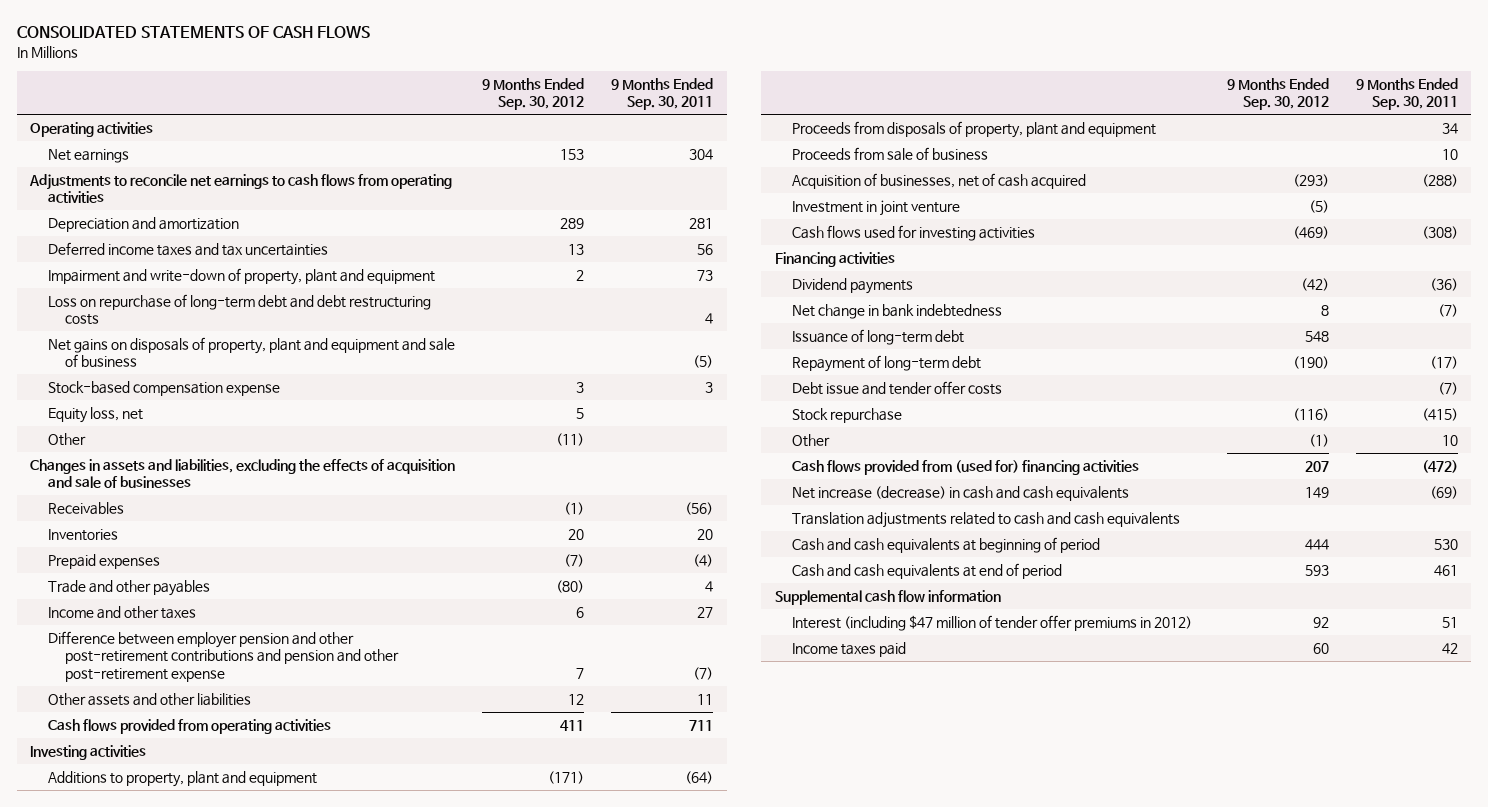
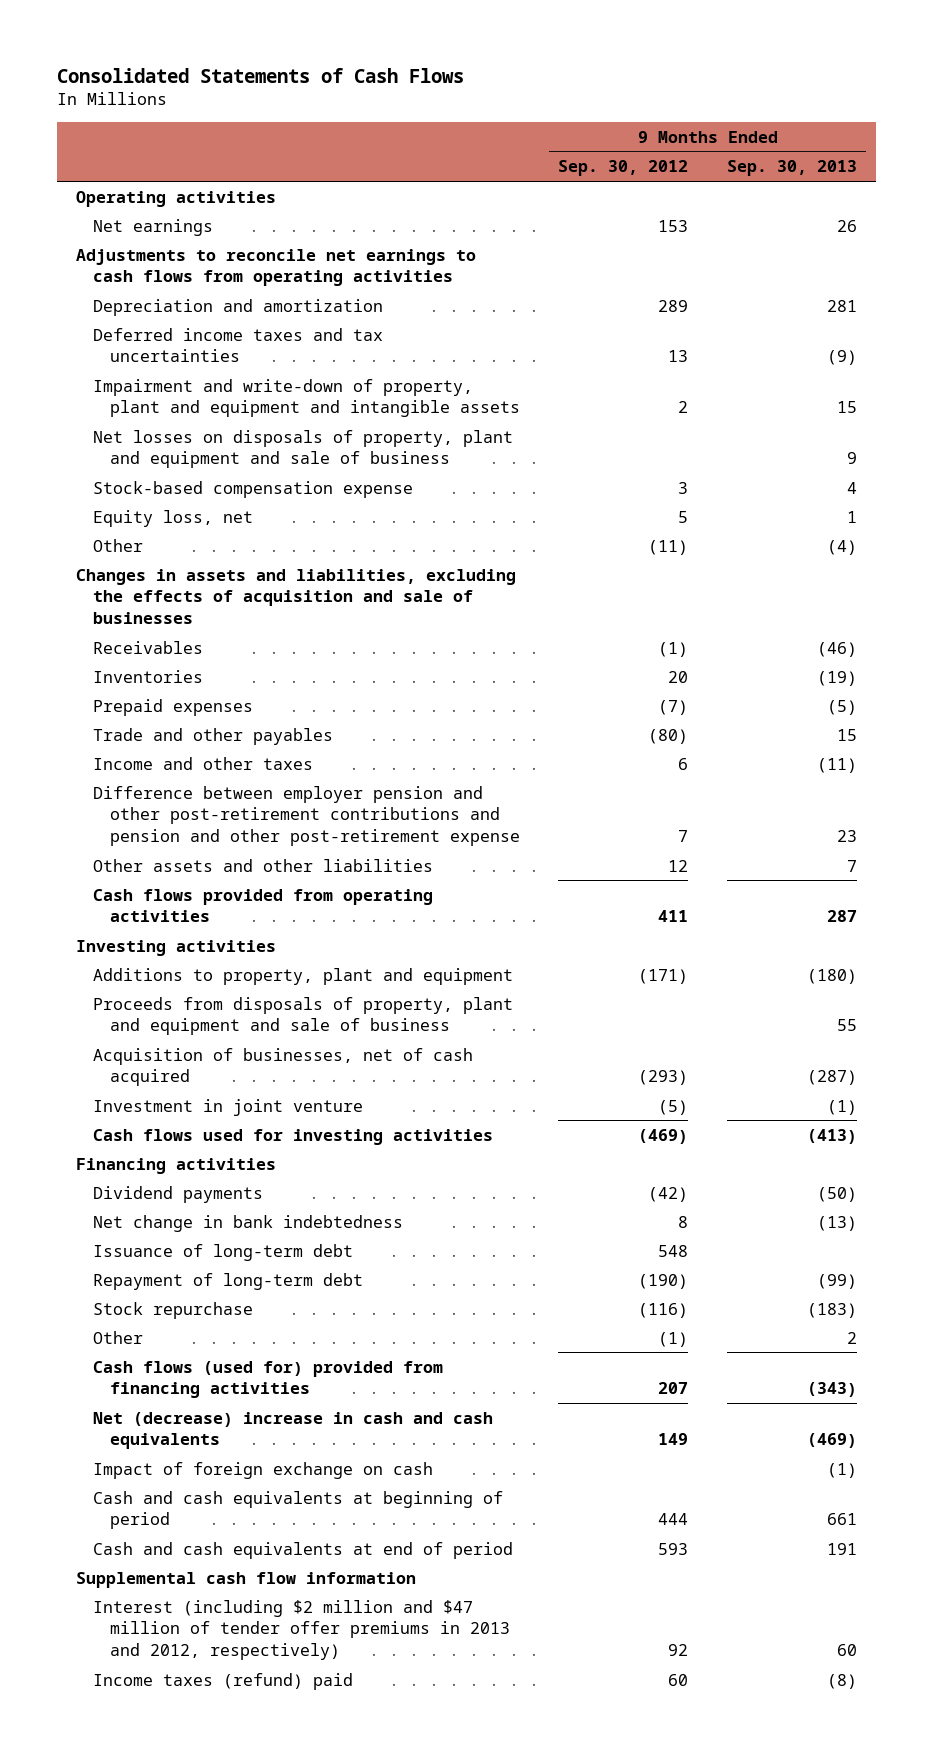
- CONSOLIDATED STATEMENTS OF CASH FLOWS
+ Consolidated Statements of Cash Flows
- | 9 Months Ended Sep. 30, 2012 | 9 Months Ended Sep. 30, 2011
+ | 9 Months Ended Sep. 30, 2012 | 9 Months Ended Sep. 30, 2013
- Impairment and write-down of property, plant and equipment | 2 | 73
- Loss on repurchase of long-term debt and debt restructuring costs | | 4
- Net gains on disposals of property, plant and equipment and sale of business | | (5)
+ Impairment and write-down of property, plant and equipment and intangible assets | 2 | 15
+ Net losses on disposals of property, plant and equipment and sale of business | | 9
- Proceeds from disposals of property, plant and equipment | | 34
- Proceeds from sale of business | | 10
+ Proceeds from disposals of property, plant and equipment and sale of business | | 55
- Debt issue and tender offer costs | | (7)
- Cash flows provided from (used for) financing activities | 207 | (472)
- Net increase (decrease) in cash and cash equivalents | 149 | (69)
- Translation adjustments related to cash and cash equivalents
+ Cash flows (used for) provided from financing activities | 207 | (343)
+ Net (decrease) increase in cash and cash equivalents | 149 | (469)
+ Impact of foreign exchange on cash | | (1)
- Interest (including $47 million of tender offer premiums in 2012) | 92 | 51
- Income taxes paid | 60 | 42
+ Interest (including $2 million and $47 million of tender offer premiums in 2013 and 2012, respectively) | 92 | 60
+ Income taxes (refund) paid | 60 | (8)

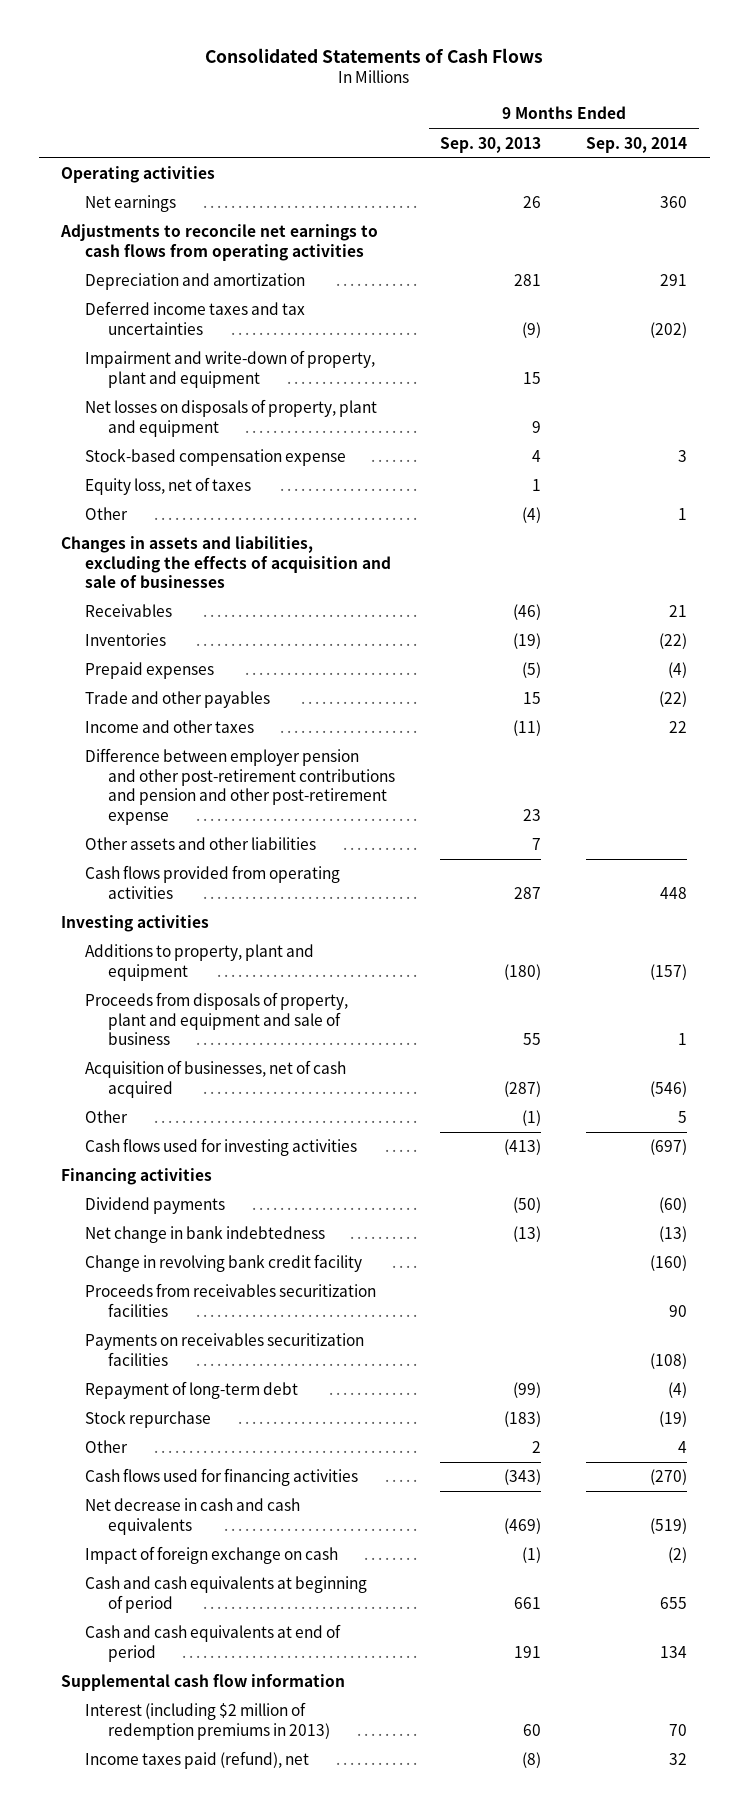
- | 9 Months Ended Sep. 30, 2012 | 9 Months Ended Sep. 30, 2013
+ | 9 Months Ended Sep. 30, 2013 | 9 Months Ended Sep. 30, 2014
- Impairment and write-down of property, plant and equipment and intangible assets | 2 | 15
- Net losses on disposals of property, plant and equipment and sale of business | | 9
+ Impairment and write-down of property, plant and equipment | 15 |
+ Net losses on disposals of property, plant and equipment | 9 |
- Equity loss, net | 5 | 1
+ Equity loss, net of taxes | 1 |
- Investment in joint venture | (5) | (1)
+ Other | (1) | 5
- Issuance of long-term debt | 548 |
+ Change in revolving bank credit facility | | (160)
+ Proceeds from receivables securitization facilities | | 90
+ Payments on receivables securitization facilities | | (108)
- Cash flows (used for) provided from financing activities | 207 | (343)
- Net (decrease) increase in cash and cash equivalents | 149 | (469)
+ Cash flows used for financing activities | (343) | (270)
+ Net decrease in cash and cash equivalents | (469) | (519)
- Interest (including $2 million and $47 million of tender offer premiums in 2013 and 2012, respectively) | 92 | 60
- Income taxes (refund) paid | 60 | (8)
+ Interest (including $2 million of redemption premiums in 2013) | 60 | 70
+ Income taxes paid (refund), net | (8) | 32

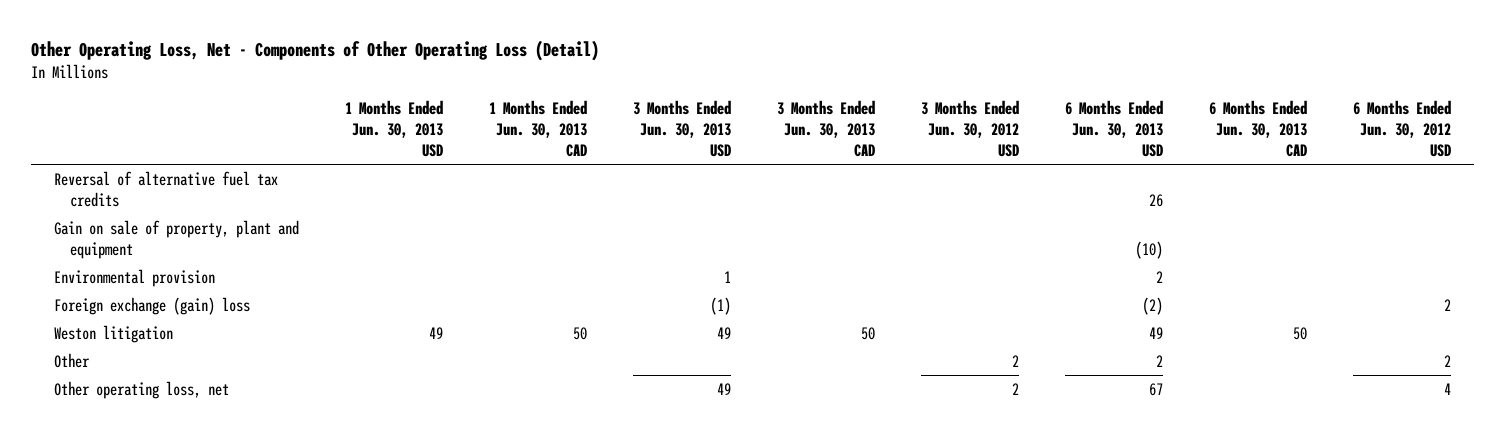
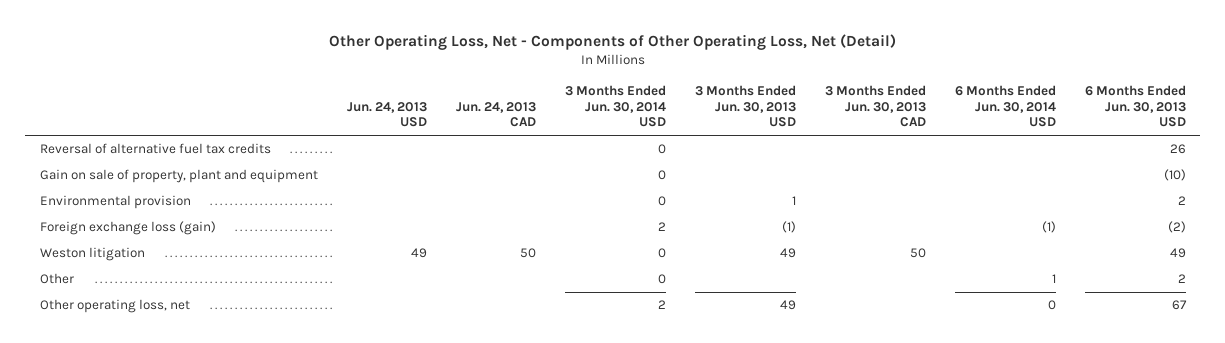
- Other Operating Loss, Net - Components of Other Operating Loss (Detail)
+ Other Operating Loss, Net - Components of Other Operating Loss, Net (Detail)
- | 1 Months Ended Jun. 30, 2013 USD | 1 Months Ended Jun. 30, 2013 CAD | 3 Months Ended Jun. 30, 2013 USD | 3 Months Ended Jun. 30, 2013 CAD | 3 Months Ended Jun. 30, 2012 USD | 6 Months Ended Jun. 30, 2013 USD | 6 Months Ended Jun. 30, 2013 CAD | 6 Months Ended Jun. 30, 2012 USD
+ | Jun. 24, 2013 USD | Jun. 24, 2013 CAD | 3 Months Ended Jun. 30, 2014 USD | 3 Months Ended Jun. 30, 2013 USD | 3 Months Ended Jun. 30, 2013 CAD | 6 Months Ended Jun. 30, 2014 USD | 6 Months Ended Jun. 30, 2013 USD
- Foreign exchange (gain) loss | | | (1) | | | (2) | | 2
+ Foreign exchange loss (gain) | | | 2 | (1) | | (1) | (2)

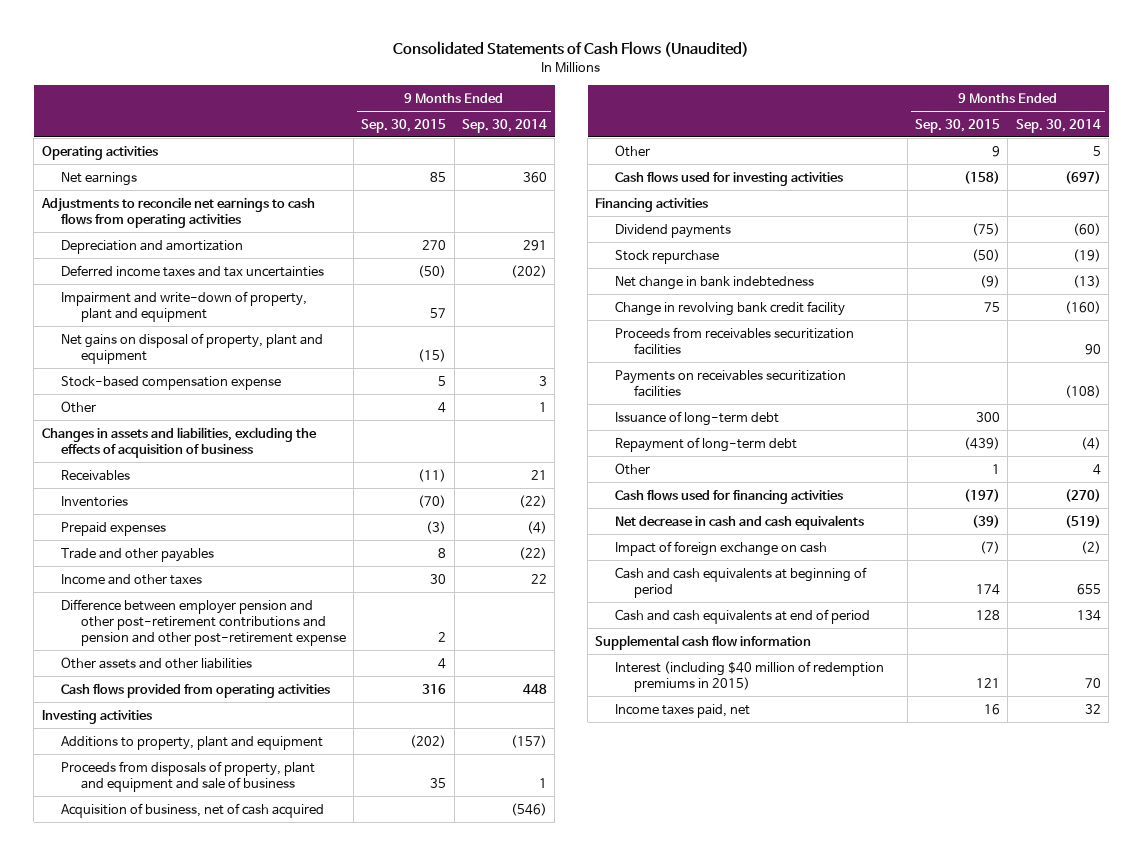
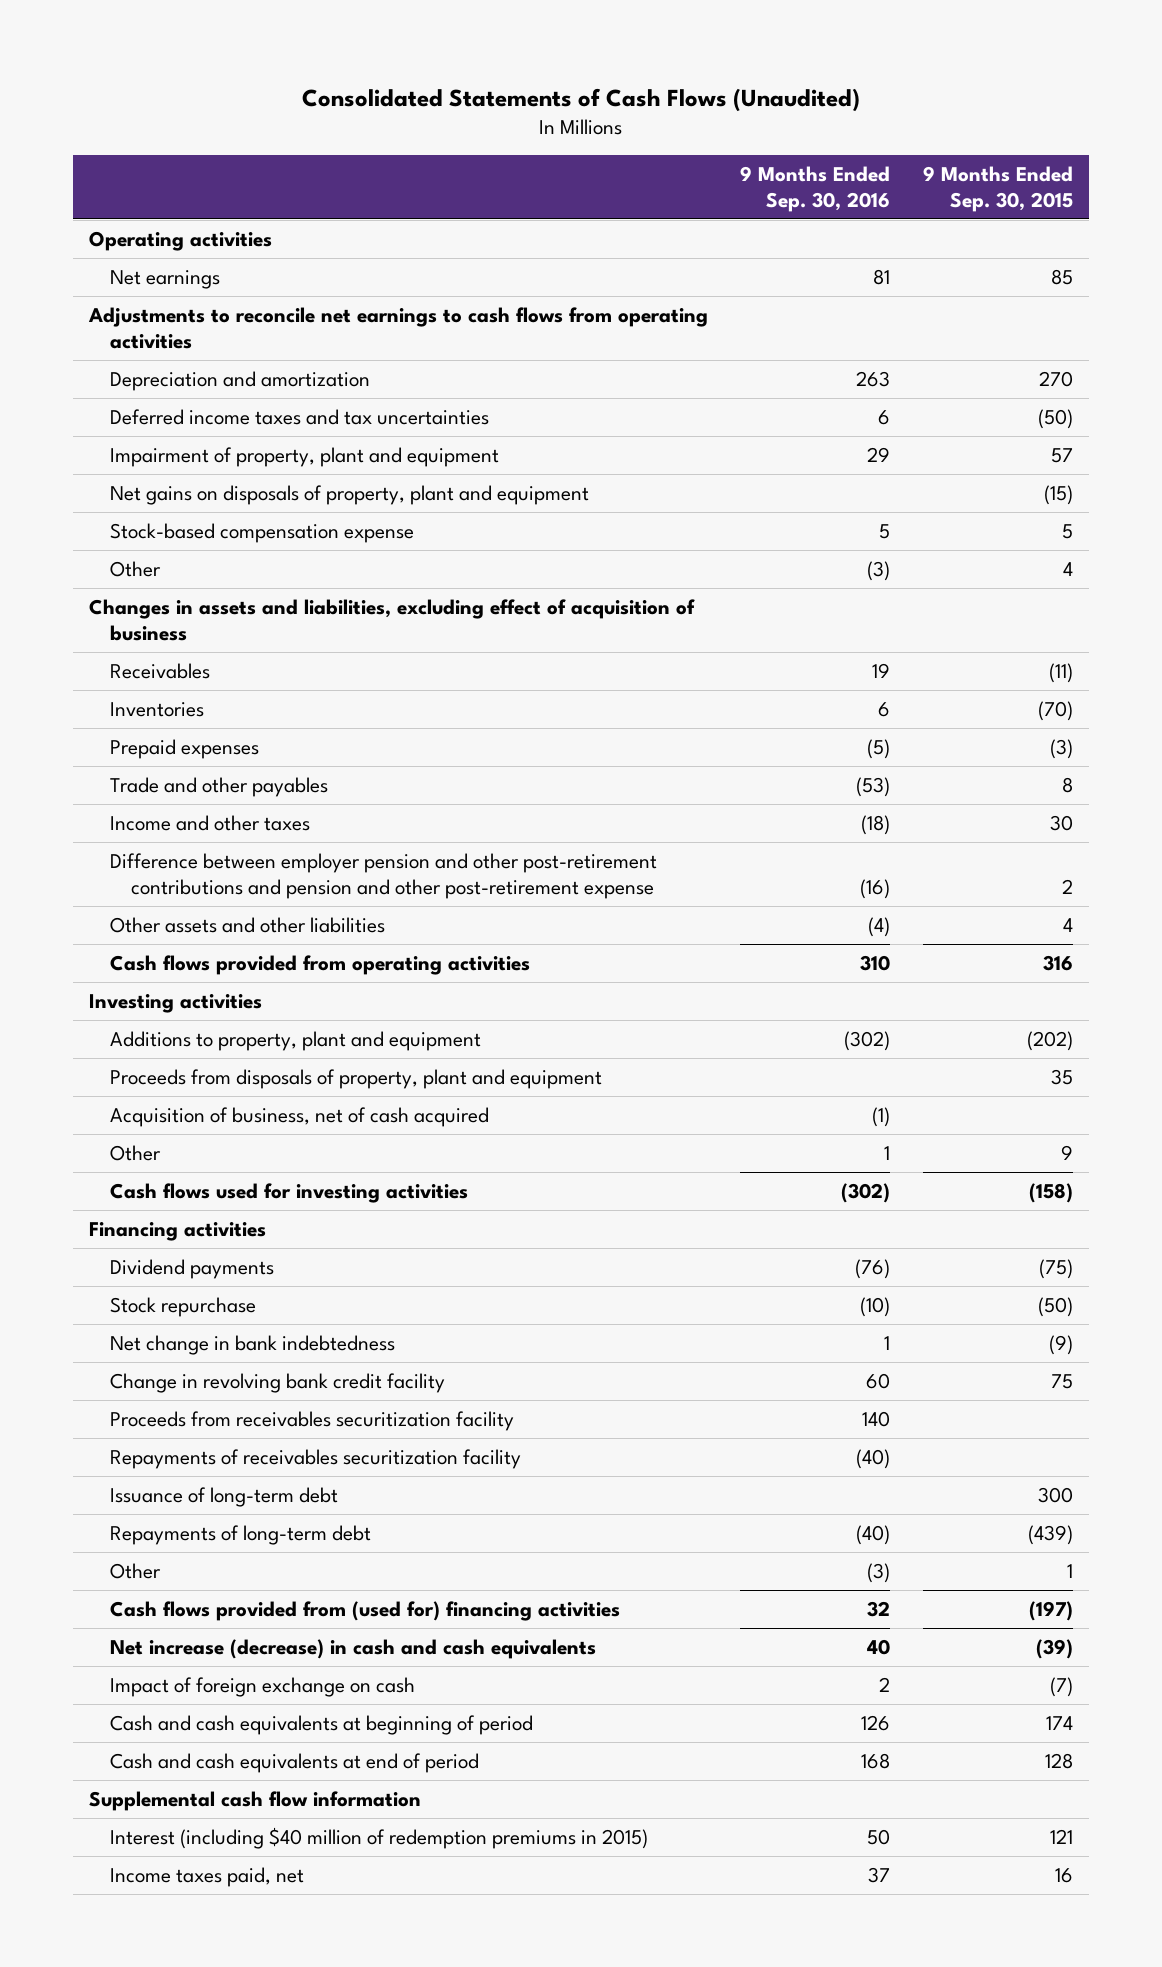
- | 9 Months Ended Sep. 30, 2015 | 9 Months Ended Sep. 30, 2014
+ | 9 Months Ended Sep. 30, 2016 | 9 Months Ended Sep. 30, 2015
- Impairment and write-down of property, plant and equipment | 57 |
- Net gains on disposal of property, plant and equipment | (15) |
+ Impairment of property, plant and equipment | 29 | 57
+ Net gains on disposals of property, plant and equipment | | (15)
- Changes in assets and liabilities, excluding the effects of acquisition of business
+ Changes in assets and liabilities, excluding effect of acquisition of business
- Proceeds from disposals of property, plant and equipment and sale of business | 35 | 1
+ Proceeds from disposals of property, plant and equipment | | 35
- Proceeds from receivables securitization facilities | | 90
- Payments on receivables securitization facilities | | (108)
+ Proceeds from receivables securitization facility | 140 |
+ Repayments of receivables securitization facility | (40) |
- Repayment of long-term debt | (439) | (4)
+ Repayments of long-term debt | (40) | (439)
- Cash flows used for financing activities | (197) | (270)
- Net decrease in cash and cash equivalents | (39) | (519)
+ Cash flows provided from (used for) financing activities | 32 | (197)
+ Net increase (decrease) in cash and cash equivalents | 40 | (39)

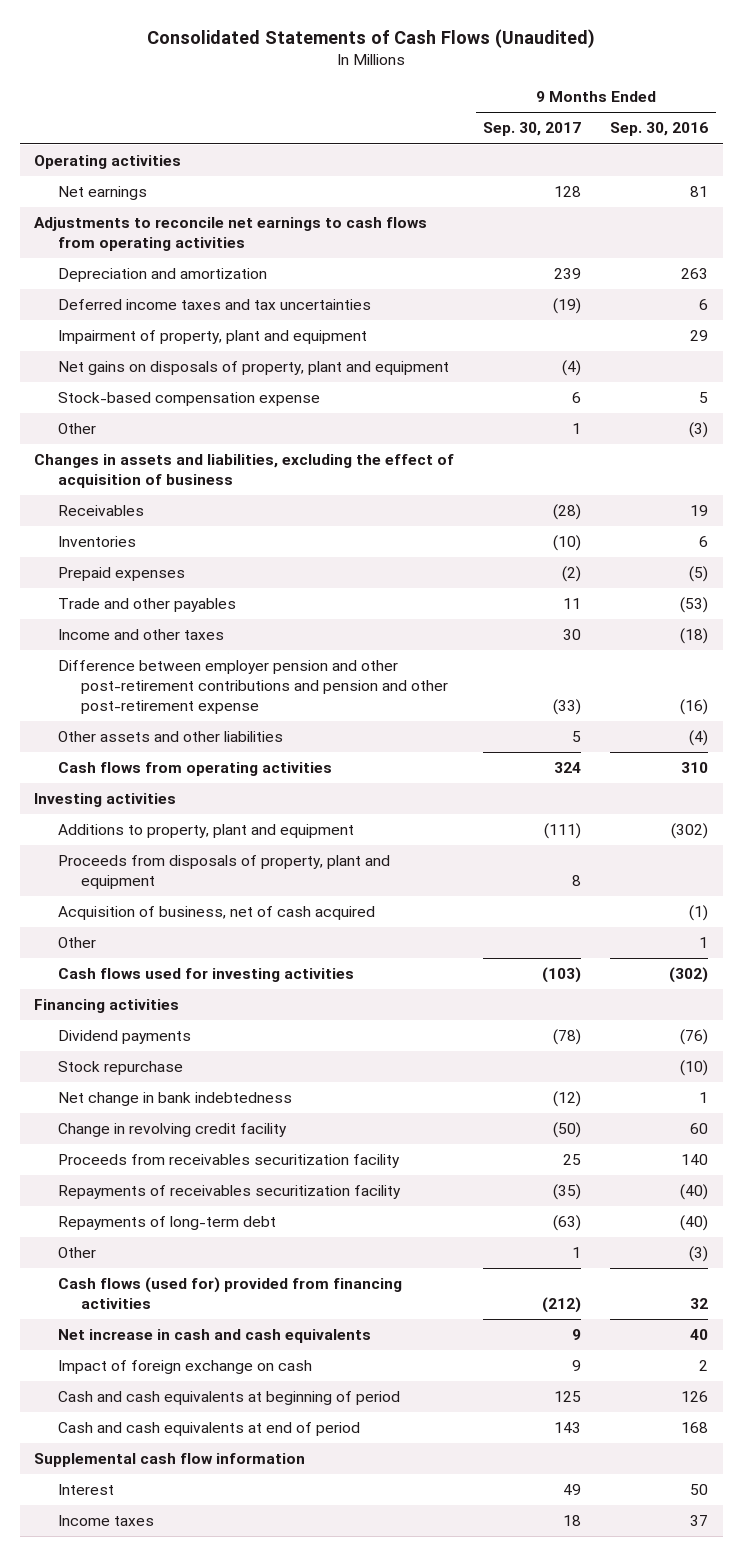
- | 9 Months Ended Sep. 30, 2016 | 9 Months Ended Sep. 30, 2015
+ | 9 Months Ended Sep. 30, 2017 | 9 Months Ended Sep. 30, 2016
- Changes in assets and liabilities, excluding effect of acquisition of business
+ Changes in assets and liabilities, excluding the effect of acquisition of business
- Cash flows provided from operating activities | 310 | 316
+ Cash flows from operating activities | 324 | 310
- Change in revolving bank credit facility | 60 | 75
+ Change in revolving credit facility | (50) | 60
- Issuance of long-term debt | | 300
- Cash flows provided from (used for) financing activities | 32 | (197)
- Net increase (decrease) in cash and cash equivalents | 40 | (39)
+ Cash flows (used for) provided from financing activities | (212) | 32
+ Net increase in cash and cash equivalents | 9 | 40
- Interest (including $40 million of redemption premiums in 2015) | 50 | 121
- Income taxes paid, net | 37 | 16
+ Interest | 49 | 50
+ Income taxes | 18 | 37

